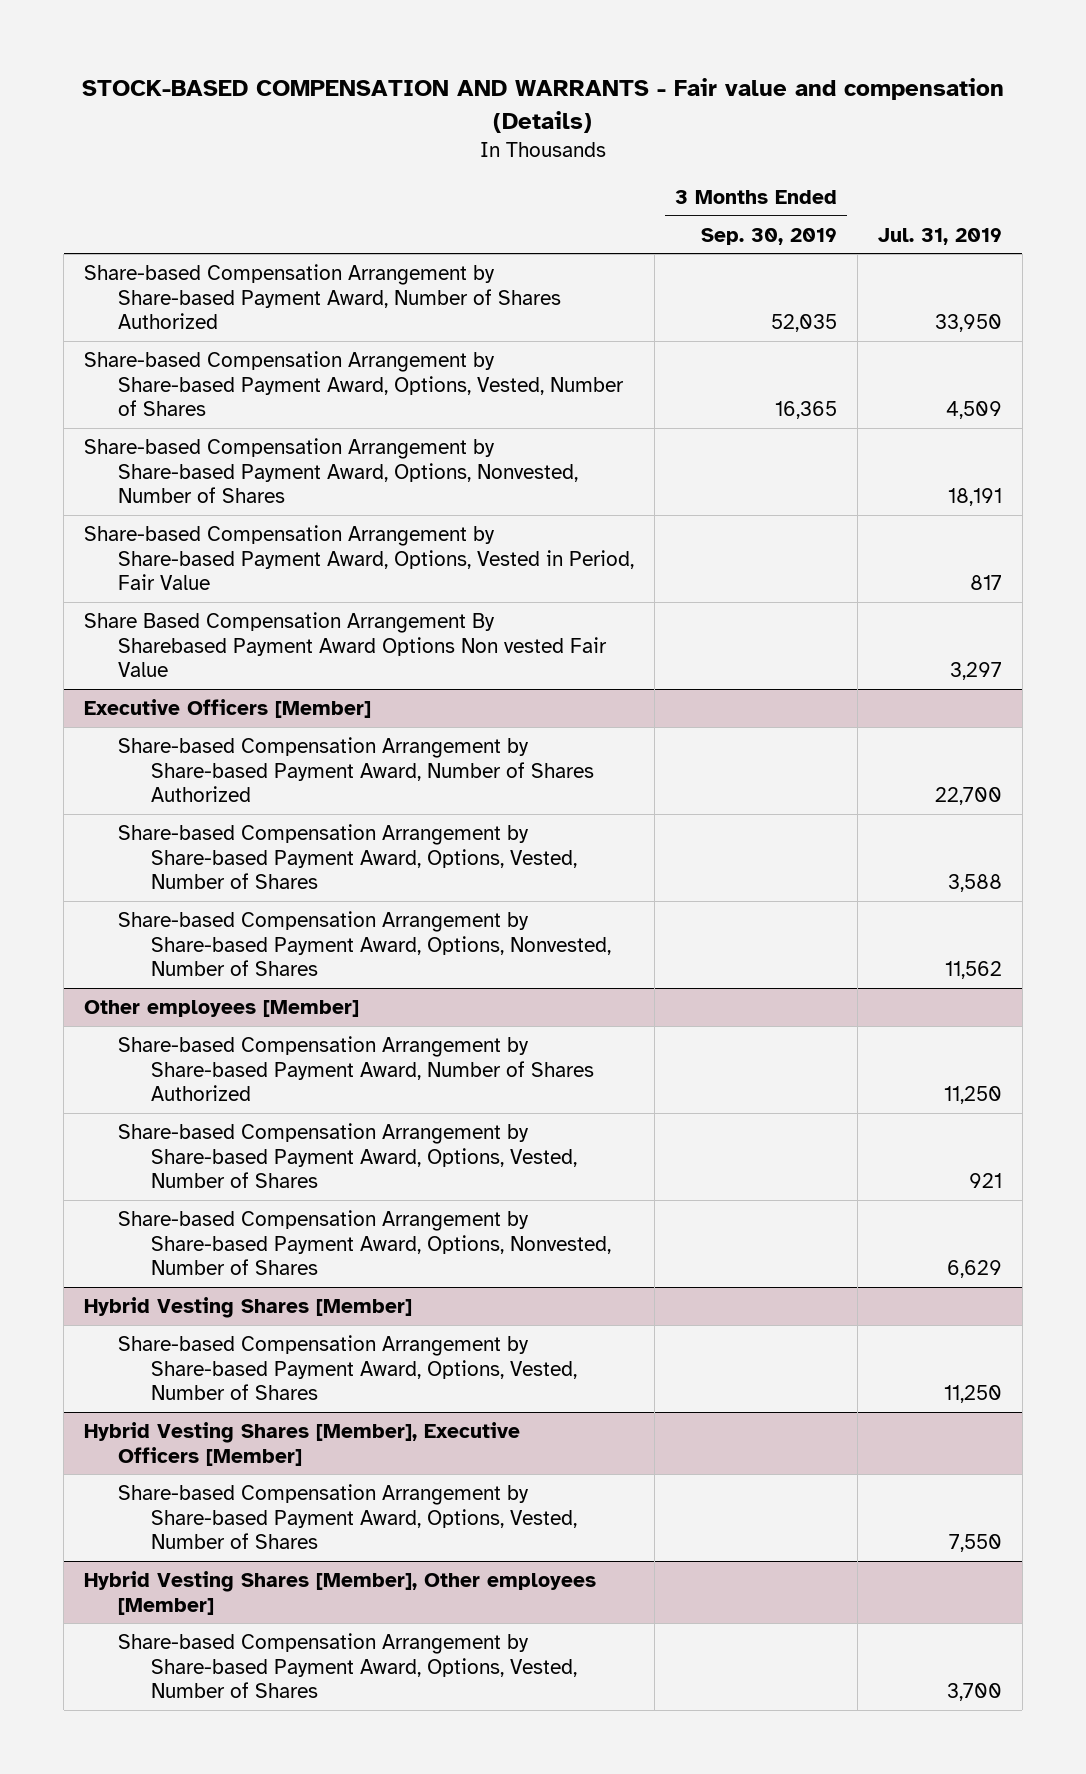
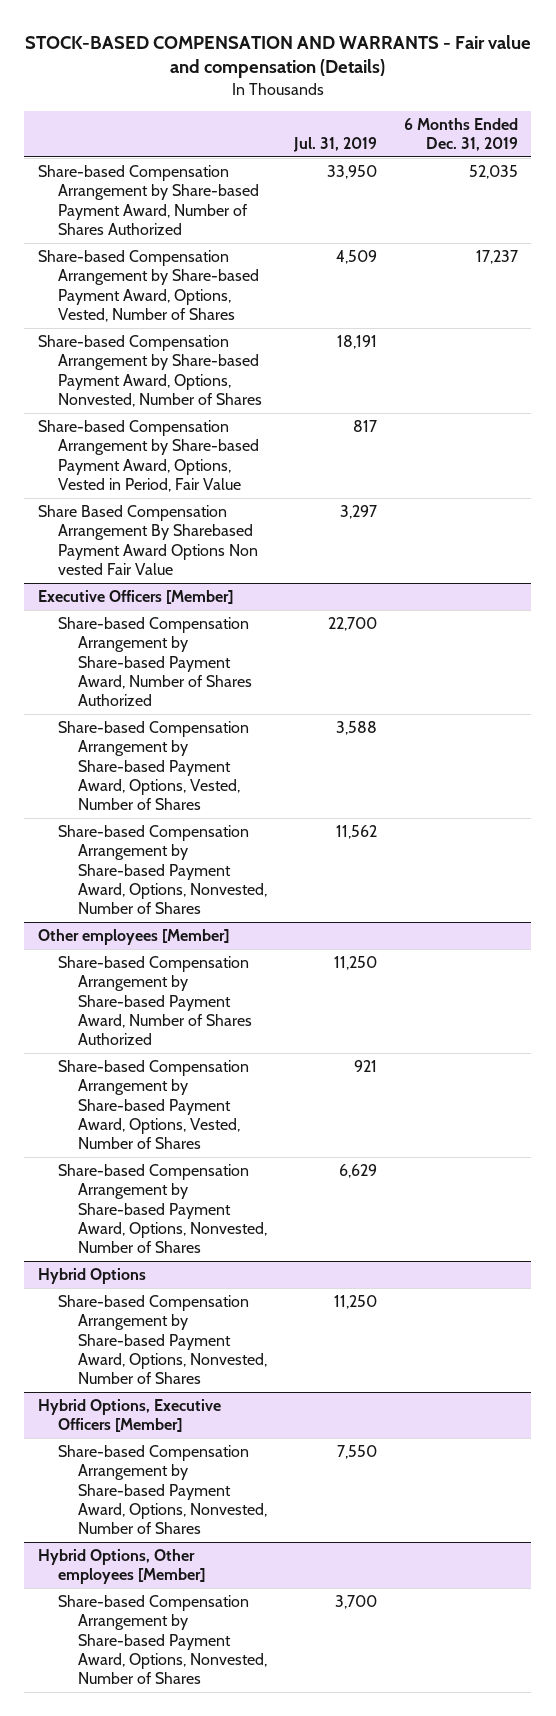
- | 3 Months Ended Sep. 30, 2019 | Jul. 31, 2019
+ | Jul. 31, 2019 | 6 Months Ended Dec. 31, 2019
- Hybrid Vesting Shares [Member]
- Share-based Compensation Arrangement by Share-based Payment Award, Options, Vested, Number of Shares | | 11,250
- Hybrid Vesting Shares [Member], Executive Officers [Member]
- Share-based Compensation Arrangement by Share-based Payment Award, Options, Vested, Number of Shares | | 7,550
- Hybrid Vesting Shares [Member], Other employees [Member]
- Share-based Compensation Arrangement by Share-based Payment Award, Options, Vested, Number of Shares | | 3,700
+ Hybrid Options
+ Share-based Compensation Arrangement by Share-based Payment Award, Options, Nonvested, Number of Shares | 11,250 |
+ Hybrid Options, Executive Officers [Member]
+ Share-based Compensation Arrangement by Share-based Payment Award, Options, Nonvested, Number of Shares | 7,550 |
+ Hybrid Options, Other employees [Member]
+ Share-based Compensation Arrangement by Share-based Payment Award, Options, Nonvested, Number of Shares | 3,700 |

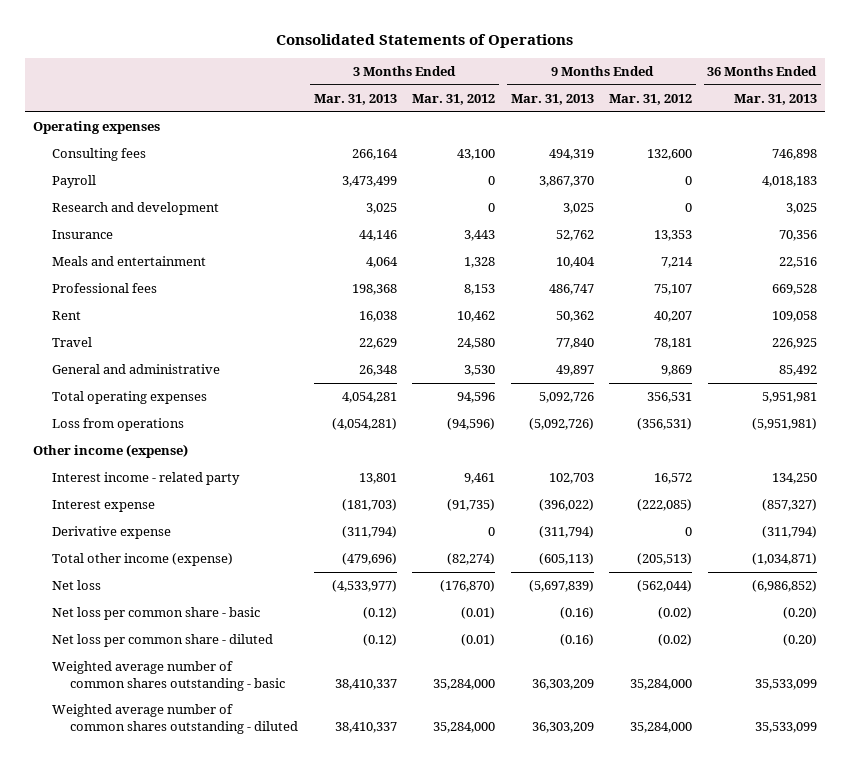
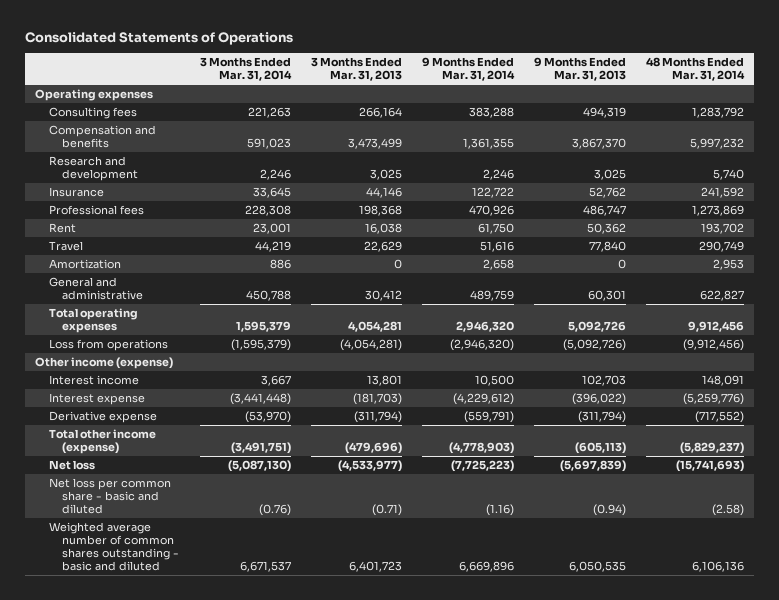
- | 3 Months Ended Mar. 31, 2013 | 3 Months Ended Mar. 31, 2012 | 9 Months Ended Mar. 31, 2013 | 9 Months Ended Mar. 31, 2012 | 36 Months Ended Mar. 31, 2013
+ | 3 Months Ended Mar. 31, 2014 | 3 Months Ended Mar. 31, 2013 | 9 Months Ended Mar. 31, 2014 | 9 Months Ended Mar. 31, 2013 | 48 Months Ended Mar. 31, 2014
- Payroll | 3,473,499 | 0 | 3,867,370 | 0 | 4,018,183
+ Compensation and benefits | 591,023 | 3,473,499 | 1,361,355 | 3,867,370 | 5,997,232
- Meals and entertainment | 4,064 | 1,328 | 10,404 | 7,214 | 22,516
- General and administrative | 26,348 | 3,530 | 49,897 | 9,869 | 85,492
+ Amortization | 886 | 0 | 2,658 | 0 | 2,953
+ General and administrative | 450,788 | 30,412 | 489,759 | 60,301 | 622,827
- Interest income - related party | 13,801 | 9,461 | 102,703 | 16,572 | 134,250
+ Interest income | 3,667 | 13,801 | 10,500 | 102,703 | 148,091
- Net loss per common share - basic | (0.12) | (0.01) | (0.16) | (0.02) | (0.20)
- Net loss per common share - diluted | (0.12) | (0.01) | (0.16) | (0.02) | (0.20)
- Weighted average number of common shares outstanding - basic | 38,410,337 | 35,284,000 | 36,303,209 | 35,284,000 | 35,533,099
- Weighted average number of common shares outstanding - diluted | 38,410,337 | 35,284,000 | 36,303,209 | 35,284,000 | 35,533,099
+ Net loss per common share - basic and diluted | (0.76) | (0.71) | (1.16) | (0.94) | (2.58)
+ Weighted average number of common shares outstanding - basic and diluted | 6,671,537 | 6,401,723 | 6,669,896 | 6,050,535 | 6,106,136

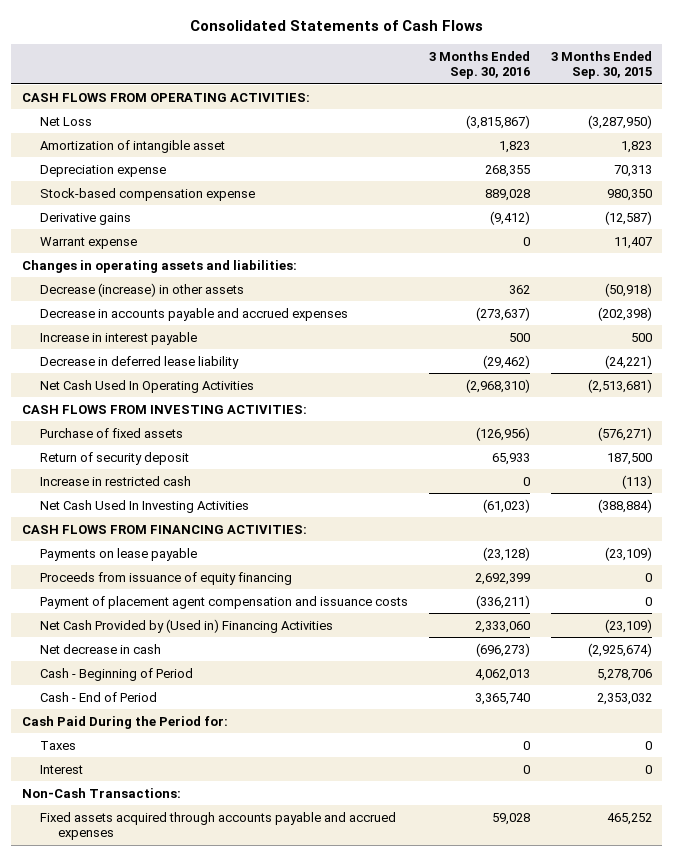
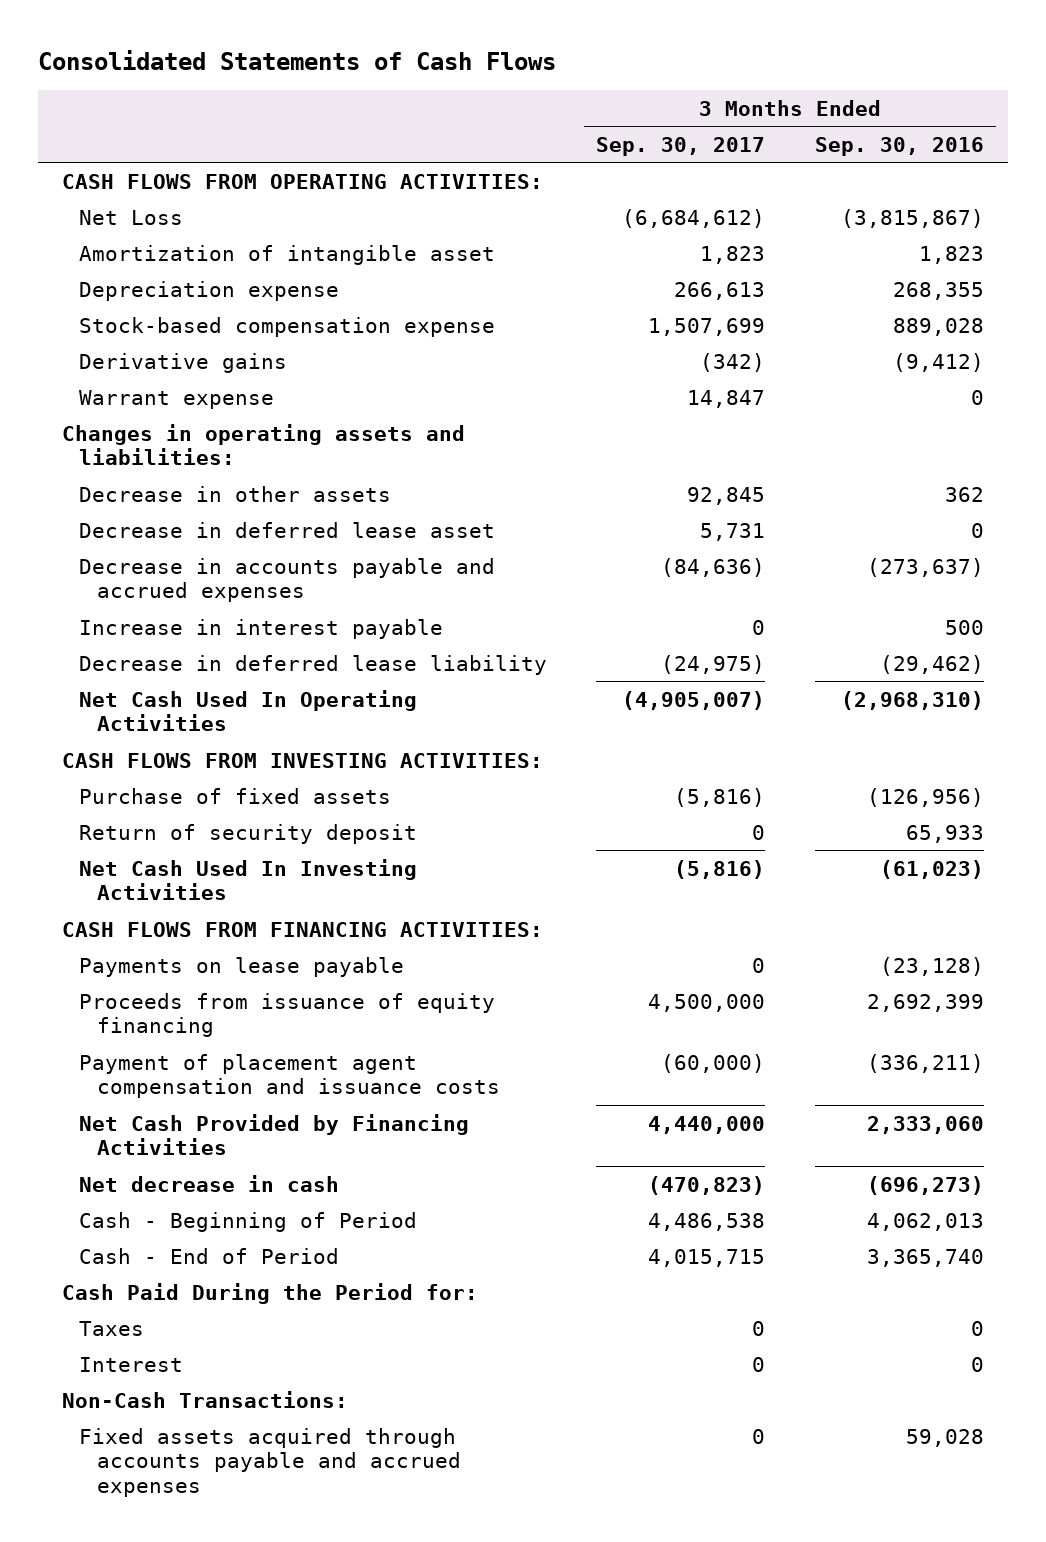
- | 3 Months Ended Sep. 30, 2016 | 3 Months Ended Sep. 30, 2015
+ | 3 Months Ended Sep. 30, 2017 | 3 Months Ended Sep. 30, 2016
- Decrease (increase) in other assets | 362 | (50,918)
+ Decrease in other assets | 92,845 | 362
+ Decrease in deferred lease asset | 5,731 | 0
- Increase in restricted cash | 0 | (113)
- Net Cash Provided by (Used in) Financing Activities | 2,333,060 | (23,109)
+ Net Cash Provided by Financing Activities | 4,440,000 | 2,333,060

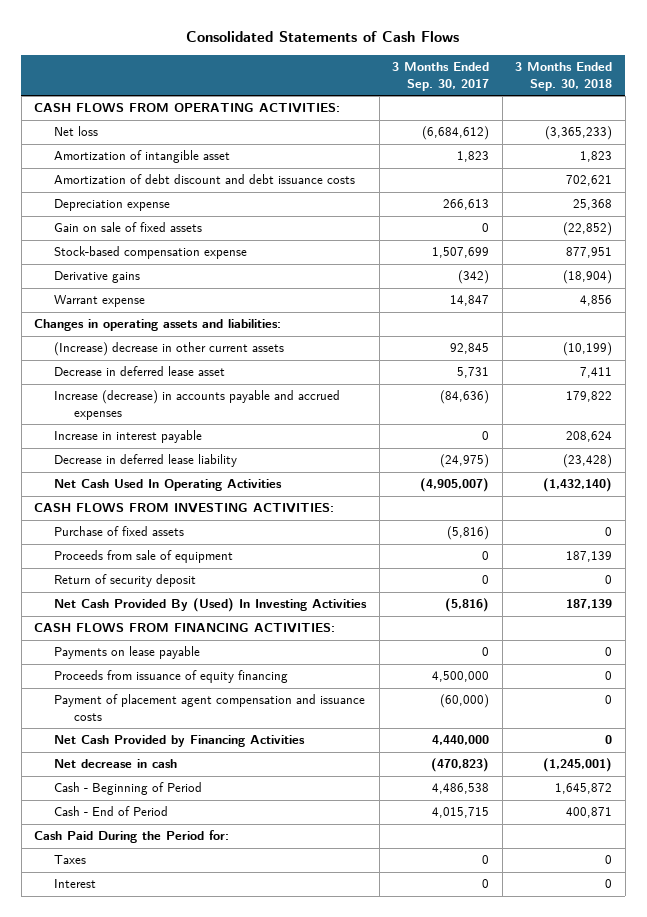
- | 3 Months Ended Sep. 30, 2017 | 3 Months Ended Sep. 30, 2016
+ | 3 Months Ended Sep. 30, 2017 | 3 Months Ended Sep. 30, 2018
- Net Loss | (6,684,612) | (3,815,867)
+ Net loss | (6,684,612) | (3,365,233)
+ Amortization of debt discount and debt issuance costs | | 702,621
+ Gain on sale of fixed assets | 0 | (22,852)
- Decrease in other assets | 92,845 | 362
+ (Increase) decrease in other current assets | 92,845 | (10,199)
- Decrease in accounts payable and accrued expenses | (84,636) | (273,637)
+ Increase (decrease) in accounts payable and accrued expenses | (84,636) | 179,822
+ Proceeds from sale of equipment | 0 | 187,139
- Net Cash Used In Investing Activities | (5,816) | (61,023)
+ Net Cash Provided By (Used) In Investing Activities | (5,816) | 187,139
- Non-Cash Transactions:
- Fixed assets acquired through accounts payable and accrued expenses | 0 | 59,028

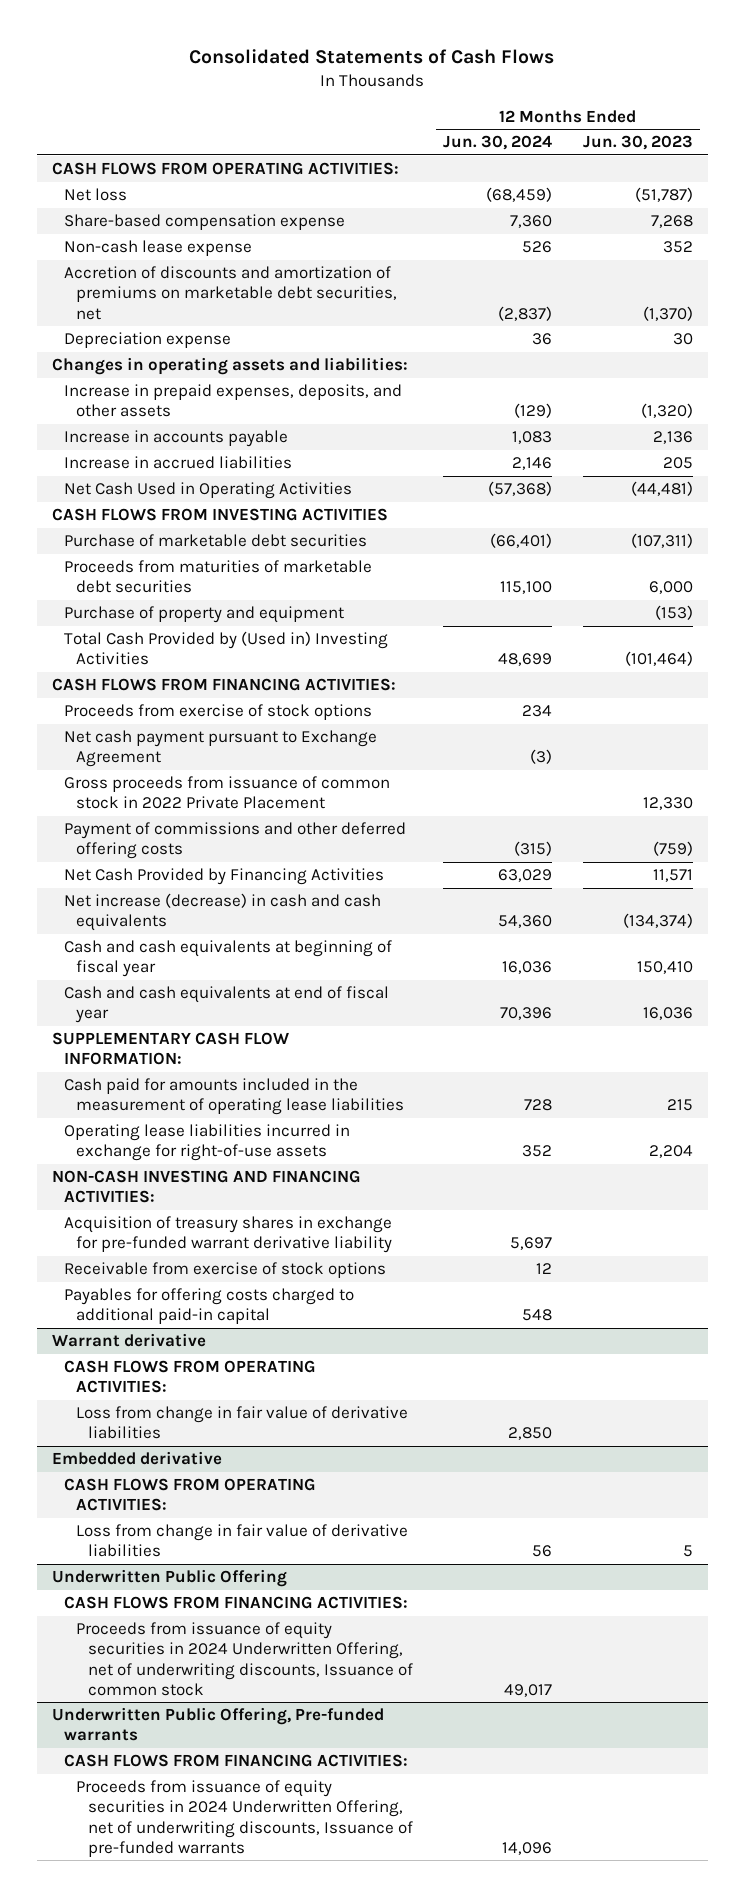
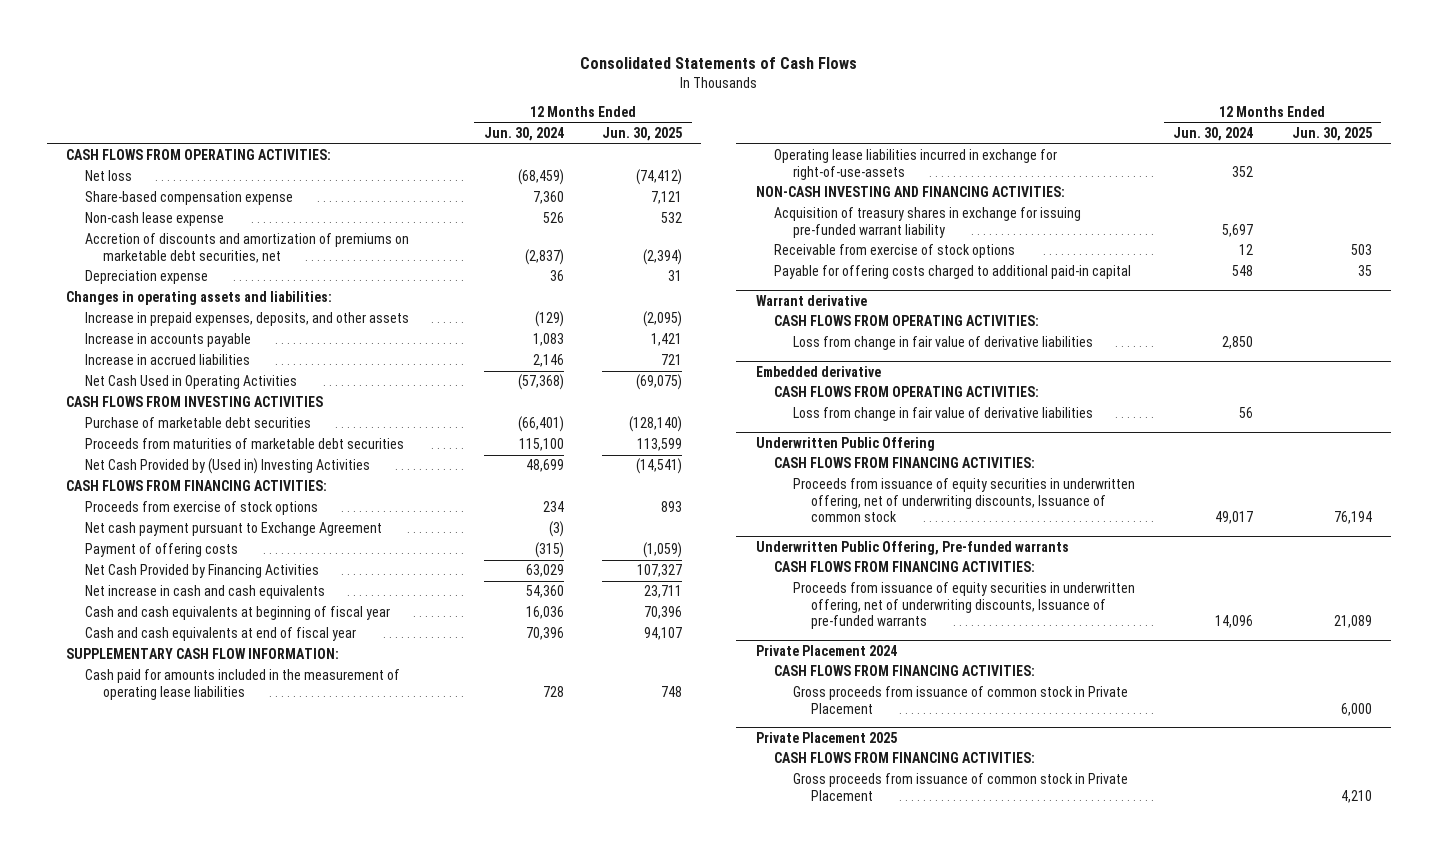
- | 12 Months Ended Jun. 30, 2024 | 12 Months Ended Jun. 30, 2023
+ | 12 Months Ended Jun. 30, 2024 | 12 Months Ended Jun. 30, 2025
- Purchase of property and equipment | | (153)
- Total Cash Provided by (Used in) Investing Activities | 48,699 | (101,464)
+ Net Cash Provided by (Used in) Investing Activities | 48,699 | (14,541)
- Gross proceeds from issuance of common stock in 2022 Private Placement | | 12,330
- Payment of commissions and other deferred offering costs | (315) | (759)
+ Payment of offering costs | (315) | (1,059)
- Net increase (decrease) in cash and cash equivalents | 54,360 | (134,374)
+ Net increase in cash and cash equivalents | 54,360 | 23,711
- Operating lease liabilities incurred in exchange for right-of-use assets | 352 | 2,204
+ Operating lease liabilities incurred in exchange for right-of-use-assets | 352 |
- Acquisition of treasury shares in exchange for pre-funded warrant derivative liability | 5,697 |
+ Acquisition of treasury shares in exchange for issuing pre-funded warrant liability | 5,697 |
- Payables for offering costs charged to additional paid-in capital | 548 |
+ Payable for offering costs charged to additional paid-in capital | 548 | 35
@ Underwritten Public Offering
- Proceeds from issuance of equity securities in 2024 Underwritten Offering, net of underwriting discounts, Issuance of common stock | 49,017 |
+ Proceeds from issuance of equity securities in underwritten offering, net of underwriting discounts, Issuance of common stock | 49,017 | 76,194
@ Underwritten Public Offering, Pre-funded warrants
- Proceeds from issuance of equity securities in 2024 Underwritten Offering, net of underwriting discounts, Issuance of pre-funded warrants | 14,096 |
+ Proceeds from issuance of equity securities in underwritten offering, net of underwriting discounts, Issuance of pre-funded warrants | 14,096 | 21,089
+ Private Placement 2024
+ CASH FLOWS FROM FINANCING ACTIVITIES:
+ Gross proceeds from issuance of common stock in Private Placement | | 6,000
+ Private Placement 2025
+ CASH FLOWS FROM FINANCING ACTIVITIES:
+ Gross proceeds from issuance of common stock in Private Placement | | 4,210

